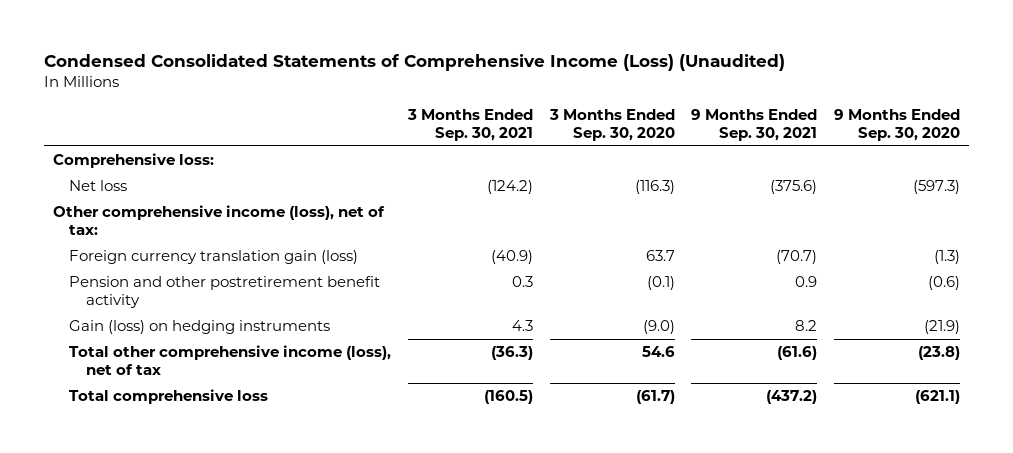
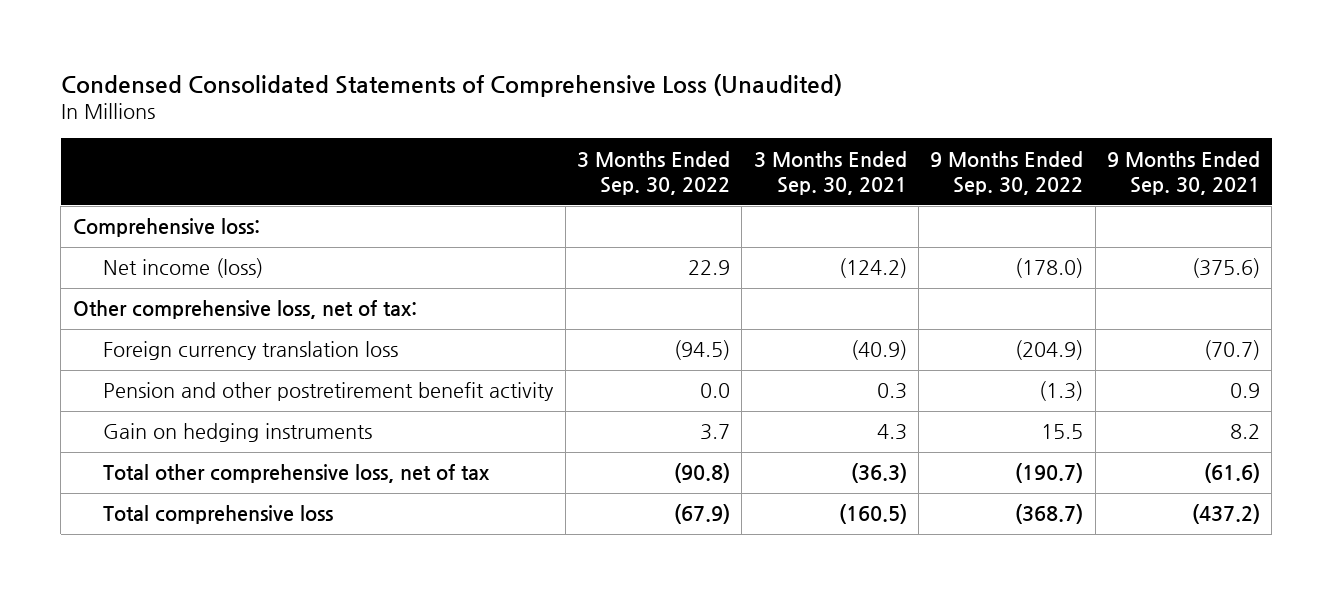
- Condensed Consolidated Statements of Comprehensive Income (Loss) (Unaudited)
+ Condensed Consolidated Statements of Comprehensive Loss (Unaudited)
- | 3 Months Ended Sep. 30, 2021 | 3 Months Ended Sep. 30, 2020 | 9 Months Ended Sep. 30, 2021 | 9 Months Ended Sep. 30, 2020
+ | 3 Months Ended Sep. 30, 2022 | 3 Months Ended Sep. 30, 2021 | 9 Months Ended Sep. 30, 2022 | 9 Months Ended Sep. 30, 2021
- Net loss | (124.2) | (116.3) | (375.6) | (597.3)
- Other comprehensive income (loss), net of tax:
- Foreign currency translation gain (loss) | (40.9) | 63.7 | (70.7) | (1.3)
+ Net income (loss) | 22.9 | (124.2) | (178.0) | (375.6)
+ Other comprehensive loss, net of tax:
+ Foreign currency translation loss | (94.5) | (40.9) | (204.9) | (70.7)
- Gain (loss) on hedging instruments | 4.3 | (9.0) | 8.2 | (21.9)
- Total other comprehensive income (loss), net of tax | (36.3) | 54.6 | (61.6) | (23.8)
+ Gain on hedging instruments | 3.7 | 4.3 | 15.5 | 8.2
+ Total other comprehensive loss, net of tax | (90.8) | (36.3) | (190.7) | (61.6)

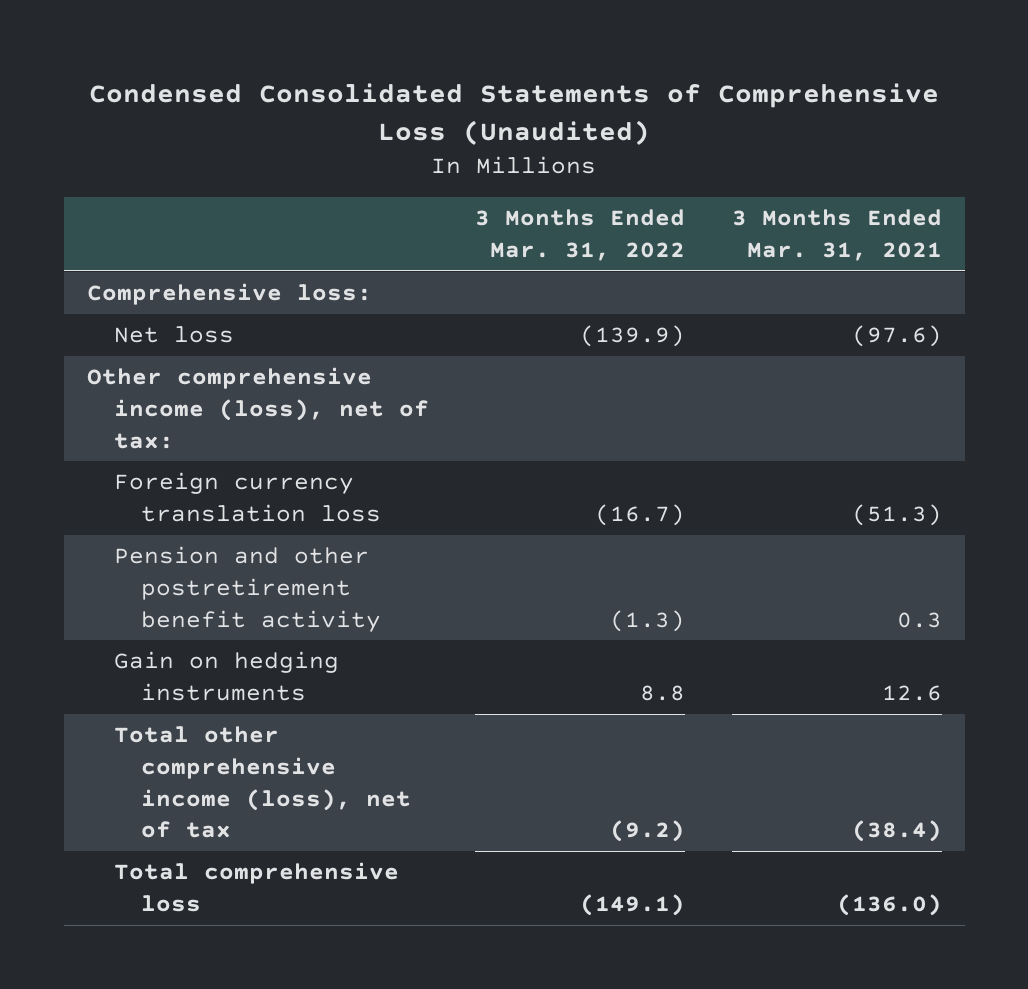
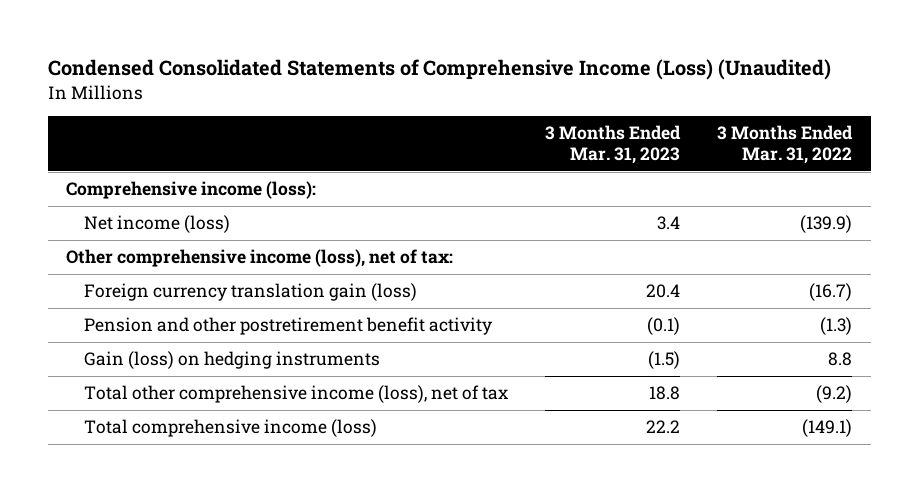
- Condensed Consolidated Statements of Comprehensive Loss (Unaudited)
+ Condensed Consolidated Statements of Comprehensive Income (Loss) (Unaudited)
- | 3 Months Ended Mar. 31, 2022 | 3 Months Ended Mar. 31, 2021
+ | 3 Months Ended Mar. 31, 2023 | 3 Months Ended Mar. 31, 2022
- Comprehensive loss:
- Net loss | (139.9) | (97.6)
+ Comprehensive income (loss):
+ Net income (loss) | 3.4 | (139.9)
- Foreign currency translation loss | (16.7) | (51.3)
+ Foreign currency translation gain (loss) | 20.4 | (16.7)
- Gain on hedging instruments | 8.8 | 12.6
+ Gain (loss) on hedging instruments | (1.5) | 8.8
- Total comprehensive loss | (149.1) | (136.0)
+ Total comprehensive income (loss) | 22.2 | (149.1)

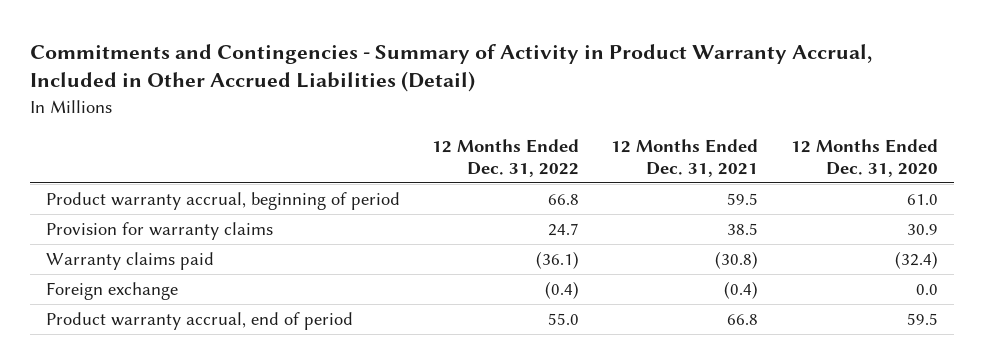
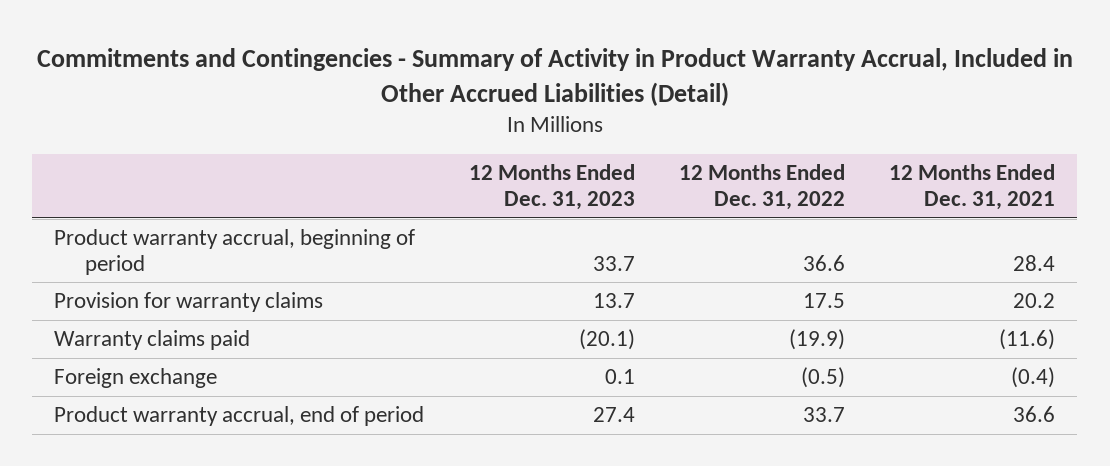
- | 12 Months Ended Dec. 31, 2022 | 12 Months Ended Dec. 31, 2021 | 12 Months Ended Dec. 31, 2020
+ | 12 Months Ended Dec. 31, 2023 | 12 Months Ended Dec. 31, 2022 | 12 Months Ended Dec. 31, 2021
- Product warranty accrual, beginning of period | 66.8 | 59.5 | 61.0
- Provision for warranty claims | 24.7 | 38.5 | 30.9
- Warranty claims paid | (36.1) | (30.8) | (32.4)
- Foreign exchange | (0.4) | (0.4) | 0.0
- Product warranty accrual, end of period | 55.0 | 66.8 | 59.5
+ Product warranty accrual, beginning of period | 33.7 | 36.6 | 28.4
+ Provision for warranty claims | 13.7 | 17.5 | 20.2
+ Warranty claims paid | (20.1) | (19.9) | (11.6)
+ Foreign exchange | 0.1 | (0.5) | (0.4)
+ Product warranty accrual, end of period | 27.4 | 33.7 | 36.6

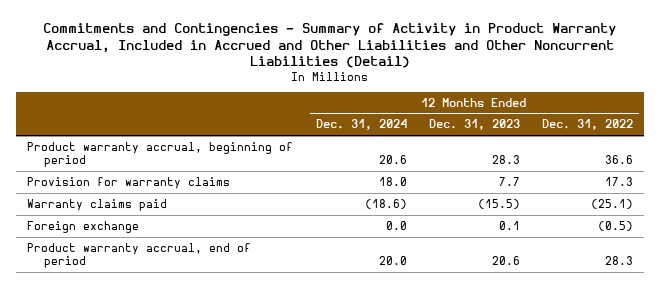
- Commitments and Contingencies - Summary of Activity in Product Warranty Accrual, Included in Other Accrued Liabilities (Detail)
+ Commitments and Contingencies - Summary of Activity in Product Warranty Accrual, Included in Accrued and Other Liabilities and Other Noncurrent Liabilities (Detail)
- | 12 Months Ended Dec. 31, 2023 | 12 Months Ended Dec. 31, 2022 | 12 Months Ended Dec. 31, 2021
+ | 12 Months Ended Dec. 31, 2024 | 12 Months Ended Dec. 31, 2023 | 12 Months Ended Dec. 31, 2022
- Product warranty accrual, beginning of period | 33.7 | 36.6 | 28.4
- Provision for warranty claims | 13.7 | 17.5 | 20.2
- Warranty claims paid | (20.1) | (19.9) | (11.6)
+ Product warranty accrual, beginning of period | 20.6 | 28.3 | 36.6
+ Provision for warranty claims | 18.0 | 7.7 | 17.3
+ Warranty claims paid | (18.6) | (15.5) | (25.1)
- Product warranty accrual, end of period | 27.4 | 33.7 | 36.6
+ Product warranty accrual, end of period | 20.0 | 20.6 | 28.3

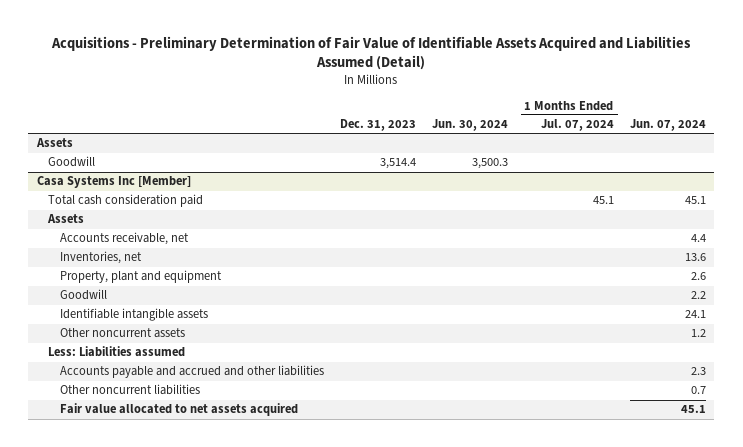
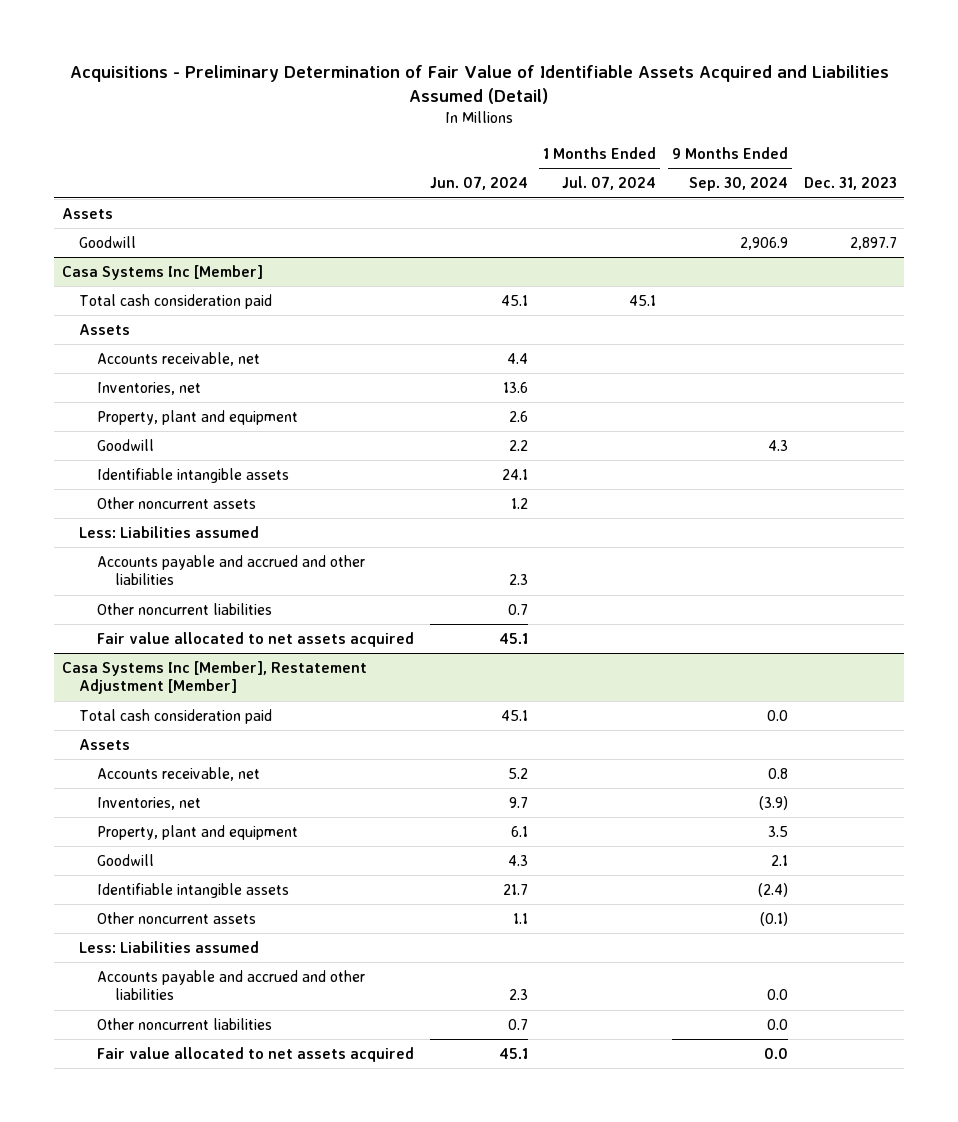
- | Dec. 31, 2023 | Jun. 30, 2024 | 1 Months Ended Jul. 07, 2024 | Jun. 07, 2024
+ | Jun. 07, 2024 | 1 Months Ended Jul. 07, 2024 | 9 Months Ended Sep. 30, 2024 | Dec. 31, 2023
- Goodwill | 3,514.4 | 3,500.3 | |
+ Goodwill | | | 2,906.9 | 2,897.7
+ Casa Systems Inc [Member], Restatement Adjustment [Member]
+ Total cash consideration paid | 45.1 | | 0.0 |
+ Assets
+ Accounts receivable, net | 5.2 | | 0.8 |
+ Inventories, net | 9.7 | | (3.9) |
+ Property, plant and equipment | 6.1 | | 3.5 |
+ Goodwill | 4.3 | | 2.1 |
+ Identifiable intangible assets | 21.7 | | (2.4) |
+ Other noncurrent assets | 1.1 | | (0.1) |
+ Less: Liabilities assumed
+ Accounts payable and accrued and other liabilities | 2.3 | | 0.0 |
+ Other noncurrent liabilities | 0.7 | | 0.0 |
+ Fair value allocated to net assets acquired | 45.1 | | 0.0 |

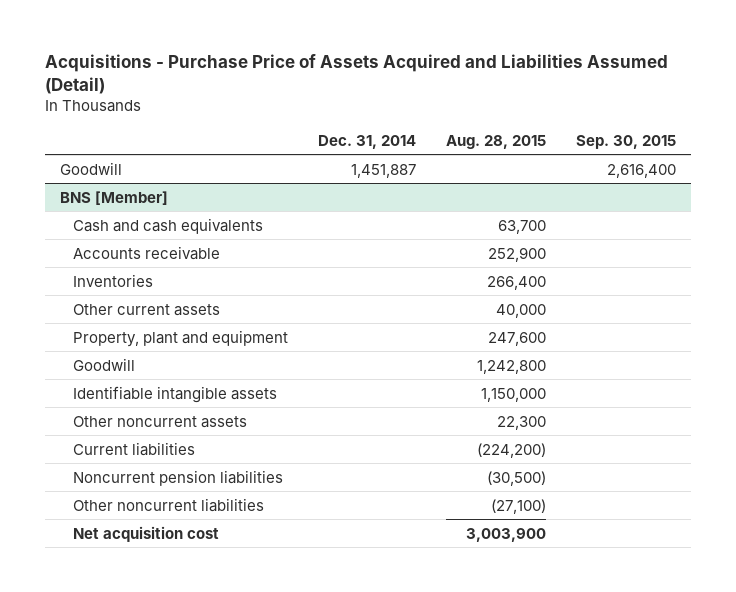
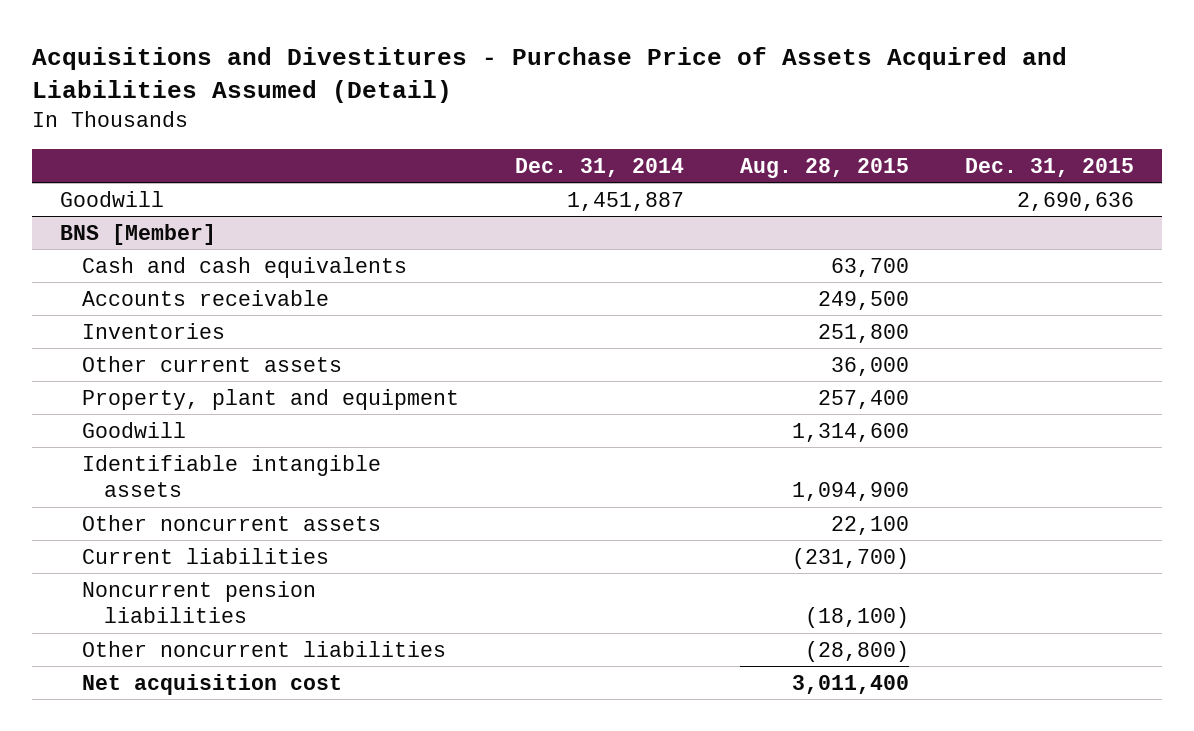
- Acquisitions - Purchase Price of Assets Acquired and Liabilities Assumed (Detail)
+ Acquisitions and Divestitures - Purchase Price of Assets Acquired and Liabilities Assumed (Detail)
- | Dec. 31, 2014 | Aug. 28, 2015 | Sep. 30, 2015
+ | Dec. 31, 2014 | Aug. 28, 2015 | Dec. 31, 2015
@ BNS [Member]
- Accounts receivable | | 252,900 |
- Inventories | | 266,400 |
- Other current assets | | 40,000 |
- Property, plant and equipment | | 247,600 |
- Goodwill | | 1,242,800 |
- Identifiable intangible assets | | 1,150,000 |
- Other noncurrent assets | | 22,300 |
- Current liabilities | | (224,200) |
- Noncurrent pension liabilities | | (30,500) |
- Other noncurrent liabilities | | (27,100) |
- Net acquisition cost | | 3,003,900 |
+ Accounts receivable | | 249,500 |
+ Inventories | | 251,800 |
+ Other current assets | | 36,000 |
+ Property, plant and equipment | | 257,400 |
+ Goodwill | | 1,314,600 |
+ Identifiable intangible assets | | 1,094,900 |
+ Other noncurrent assets | | 22,100 |
+ Current liabilities | | (231,700) |
+ Noncurrent pension liabilities | | (18,100) |
+ Other noncurrent liabilities | | (28,800) |
+ Net acquisition cost | | 3,011,400 |

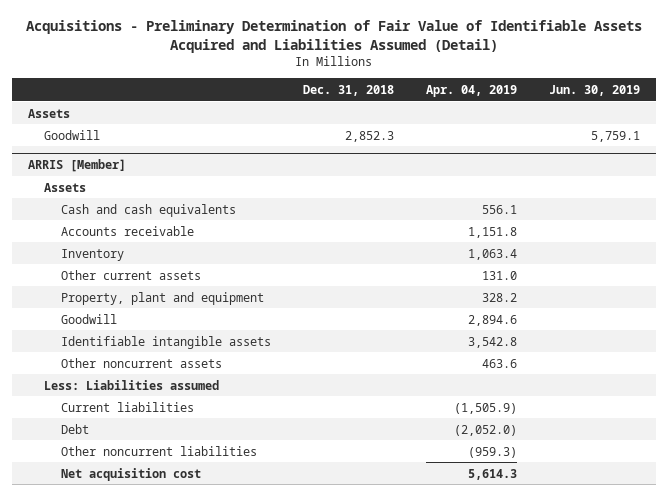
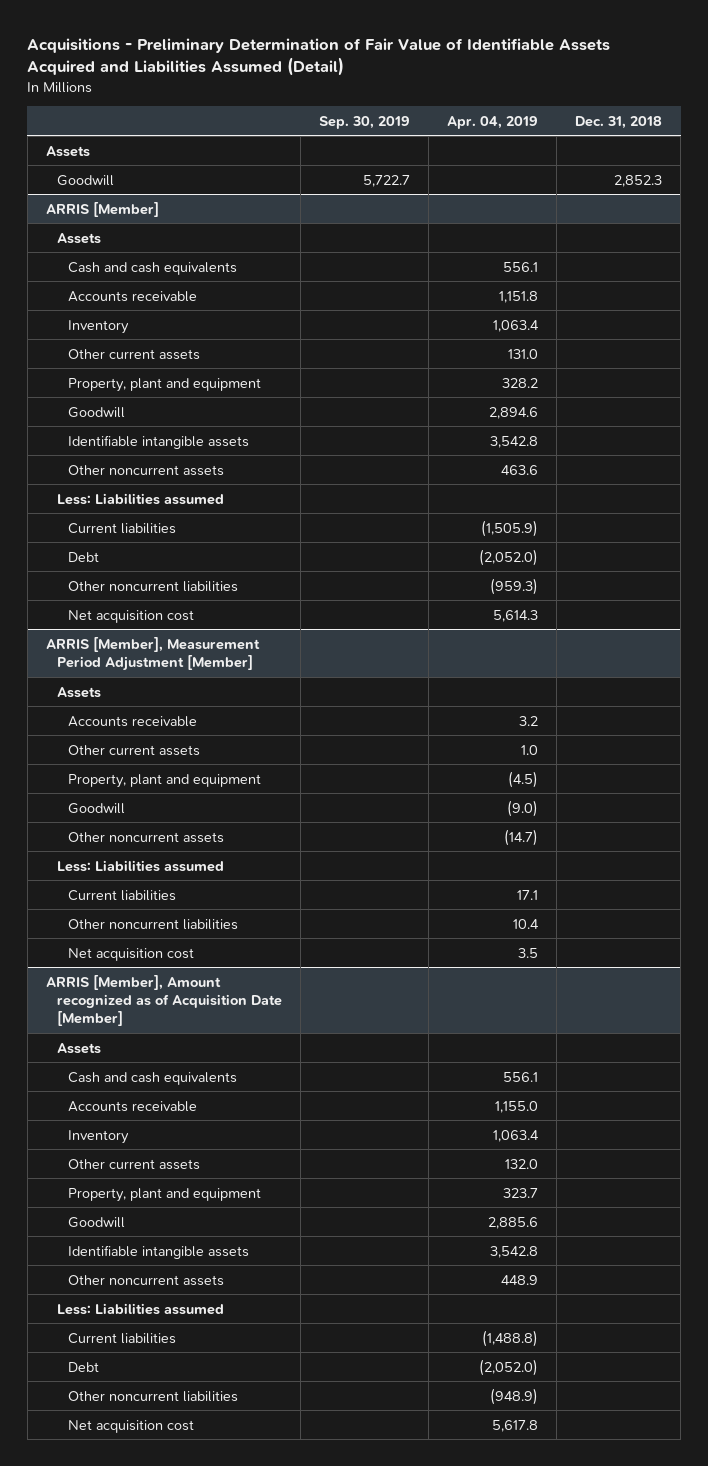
- | Dec. 31, 2018 | Apr. 04, 2019 | Jun. 30, 2019
+ | Sep. 30, 2019 | Apr. 04, 2019 | Dec. 31, 2018
+ ARRIS [Member], Measurement Period Adjustment [Member]
+ Assets
+ Accounts receivable | | 3.2 |
+ Other current assets | | 1.0 |
+ Property, plant and equipment | | (4.5) |
+ Goodwill | | (9.0) |
+ Other noncurrent assets | | (14.7) |
+ Less: Liabilities assumed
+ Current liabilities | | 17.1 |
+ Other noncurrent liabilities | | 10.4 |
+ Net acquisition cost | | 3.5 |
+ ARRIS [Member], Amount recognized as of Acquisition Date [Member]
+ Assets
+ Cash and cash equivalents | | 556.1 |
+ Accounts receivable | | 1,155.0 |
+ Inventory | | 1,063.4 |
+ Other current assets | | 132.0 |
+ Property, plant and equipment | | 323.7 |
+ Goodwill | | 2,885.6 |
+ Identifiable intangible assets | | 3,542.8 |
+ Other noncurrent assets | | 448.9 |
+ Less: Liabilities assumed
+ Current liabilities | | (1,488.8) |
+ Debt | | (2,052.0) |
+ Other noncurrent liabilities | | (948.9) |
+ Net acquisition cost | | 5,617.8 |

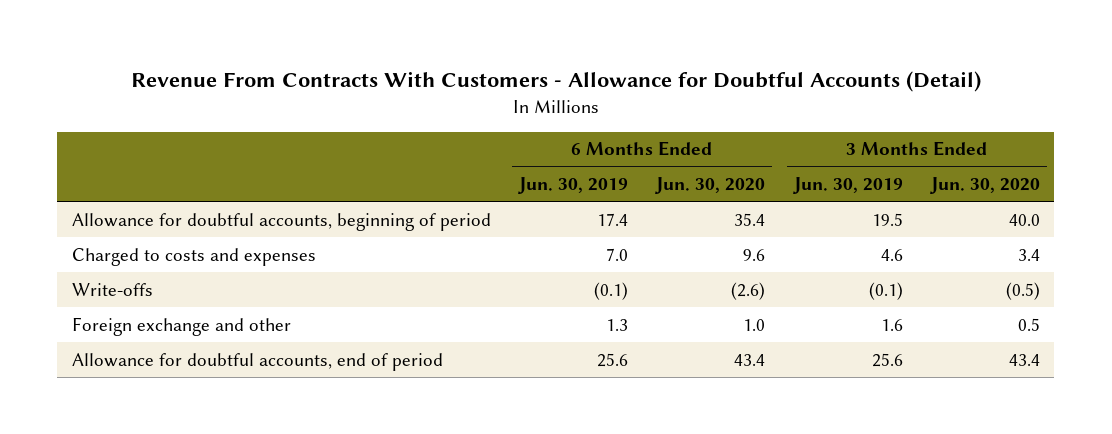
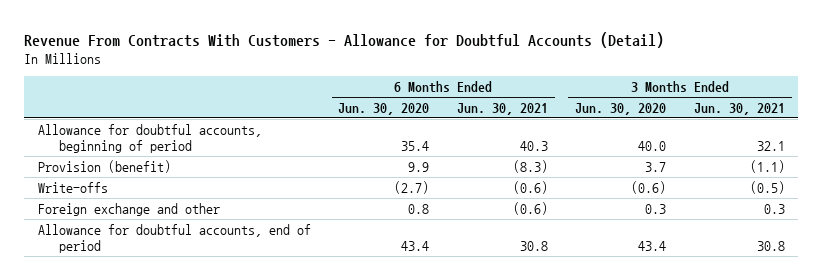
- | 6 Months Ended Jun. 30, 2019 | 6 Months Ended Jun. 30, 2020 | 3 Months Ended Jun. 30, 2019 | 3 Months Ended Jun. 30, 2020
+ | 6 Months Ended Jun. 30, 2020 | 6 Months Ended Jun. 30, 2021 | 3 Months Ended Jun. 30, 2020 | 3 Months Ended Jun. 30, 2021
- Charged to costs and expenses | 7.0 | 9.6 | 4.6 | 3.4
- Write-offs | (0.1) | (2.6) | (0.1) | (0.5)
- Foreign exchange and other | 1.3 | 1.0 | 1.6 | 0.5
+ Provision (benefit) | 9.9 | (8.3) | 3.7 | (1.1)
+ Write-offs | (2.7) | (0.6) | (0.6) | (0.5)
+ Foreign exchange and other | 0.8 | (0.6) | 0.3 | 0.3

